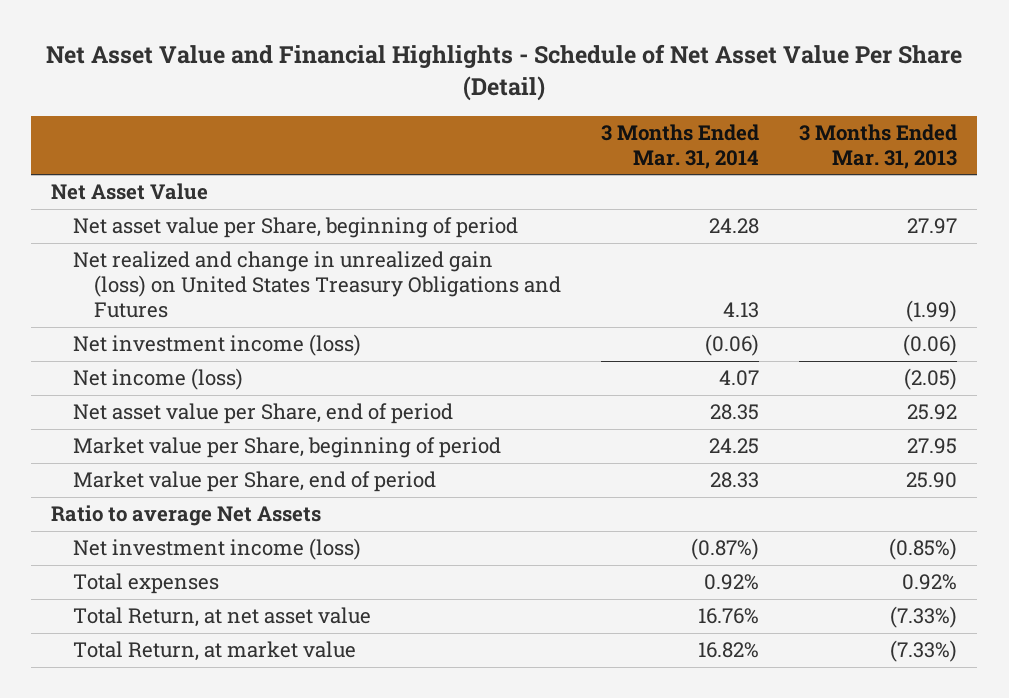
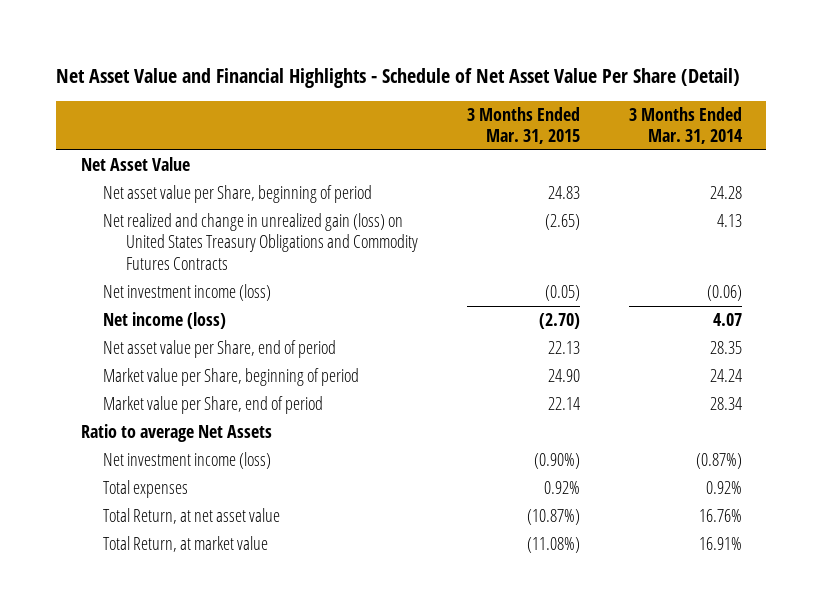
- | 3 Months Ended Mar. 31, 2014 | 3 Months Ended Mar. 31, 2013
+ | 3 Months Ended Mar. 31, 2015 | 3 Months Ended Mar. 31, 2014
- Net realized and change in unrealized gain (loss) on United States Treasury Obligations and Futures | 4.13 | (1.99)
+ Net realized and change in unrealized gain (loss) on United States Treasury Obligations and Commodity Futures Contracts | (2.65) | 4.13
- Market value per Share, beginning of period | 24.25 | 27.95
- Market value per Share, end of period | 28.33 | 25.90
+ Market value per Share, beginning of period | 24.90 | 24.24
+ Market value per Share, end of period | 22.14 | 28.34
- Total Return, at market value | 16.82% | (7.33%)
+ Total Return, at market value | (11.08%) | 16.91%

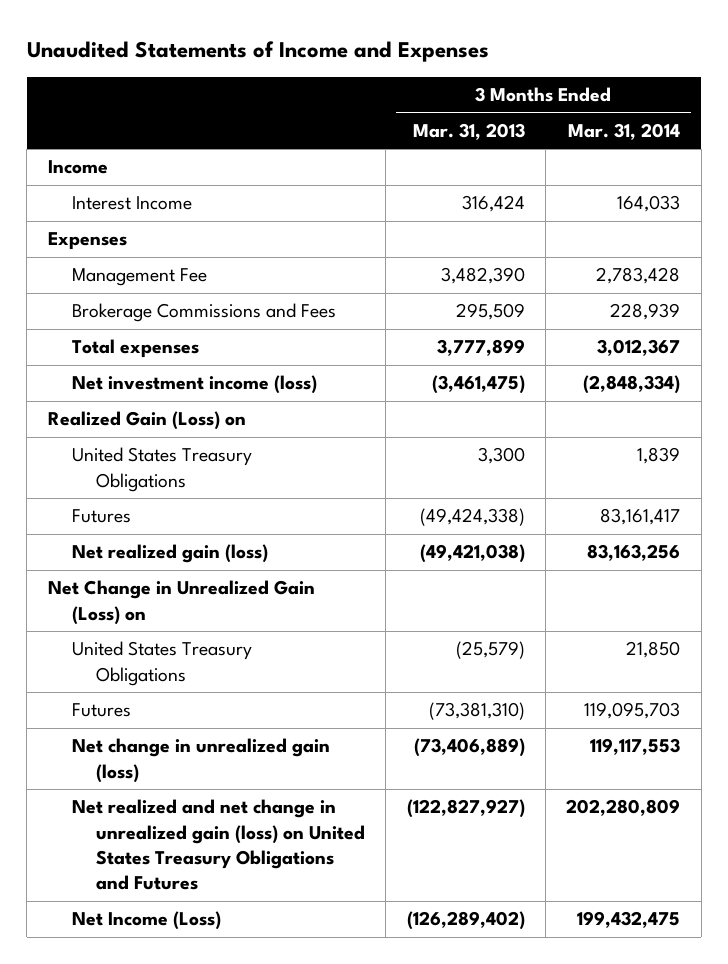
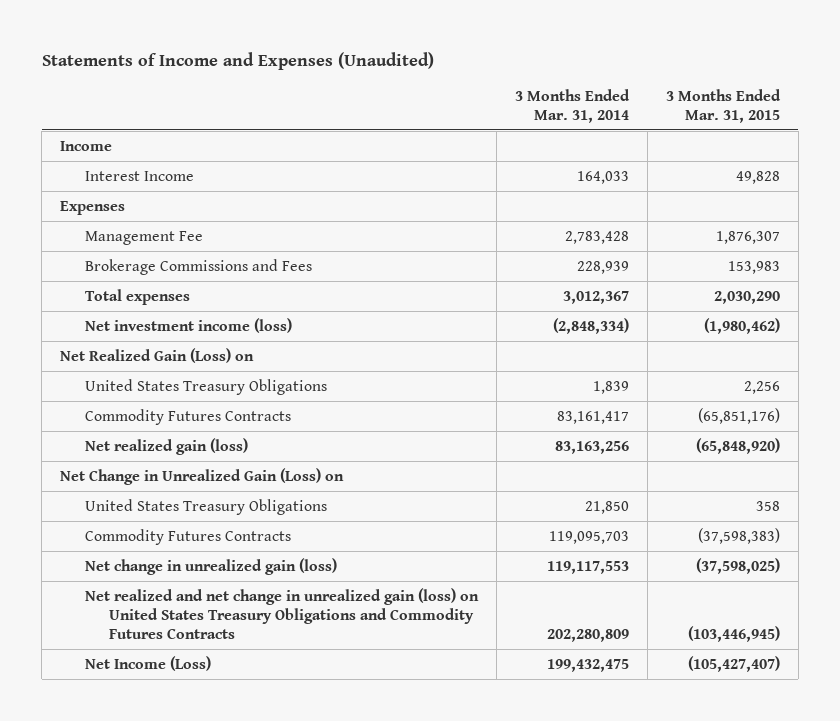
- Unaudited Statements of Income and Expenses
+ Statements of Income and Expenses (Unaudited)
- | 3 Months Ended Mar. 31, 2013 | 3 Months Ended Mar. 31, 2014
+ | 3 Months Ended Mar. 31, 2014 | 3 Months Ended Mar. 31, 2015
- Realized Gain (Loss) on
+ Net Realized Gain (Loss) on
- Futures | (49,424,338) | 83,161,417
+ Commodity Futures Contracts | 83,161,417 | (65,851,176)
- Futures | (73,381,310) | 119,095,703
+ Commodity Futures Contracts | 119,095,703 | (37,598,383)
- Net realized and net change in unrealized gain (loss) on United States Treasury Obligations and Futures | (122,827,927) | 202,280,809
+ Net realized and net change in unrealized gain (loss) on United States Treasury Obligations and Commodity Futures Contracts | 202,280,809 | (103,446,945)

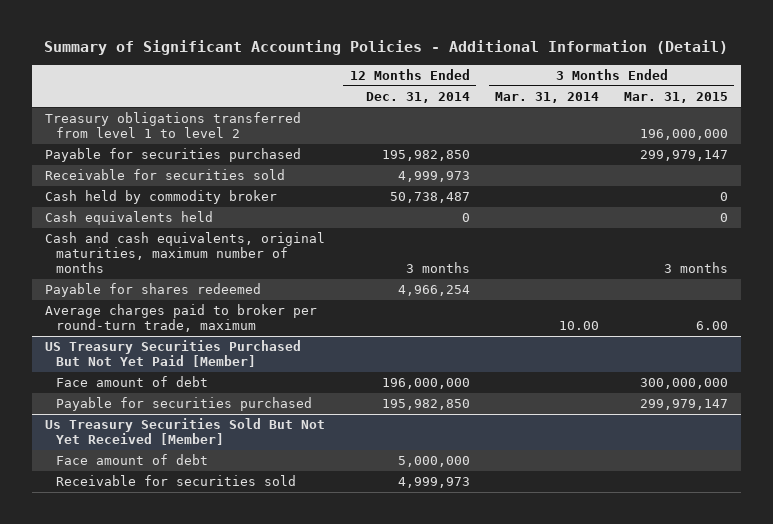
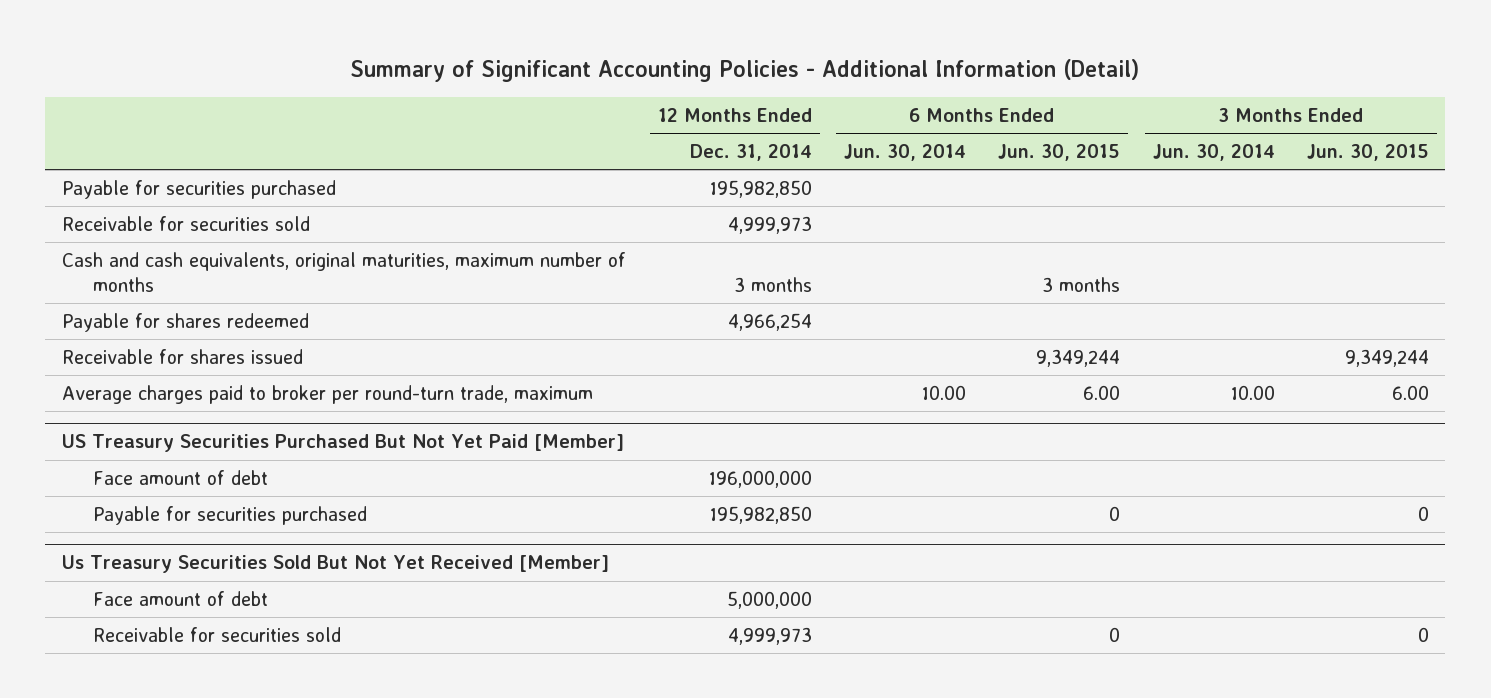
- | 12 Months Ended Dec. 31, 2014 | 3 Months Ended Mar. 31, 2014 | 3 Months Ended Mar. 31, 2015
+ | 12 Months Ended Dec. 31, 2014 | 6 Months Ended Jun. 30, 2014 | 6 Months Ended Jun. 30, 2015 | 3 Months Ended Jun. 30, 2014 | 3 Months Ended Jun. 30, 2015
- Treasury obligations transferred from level 1 to level 2 | | | 196,000,000
- Cash held by commodity broker | 50,738,487 | | 0
- Cash equivalents held | 0 | | 0
+ Receivable for shares issued | | | 9,349,244 | | 9,349,244

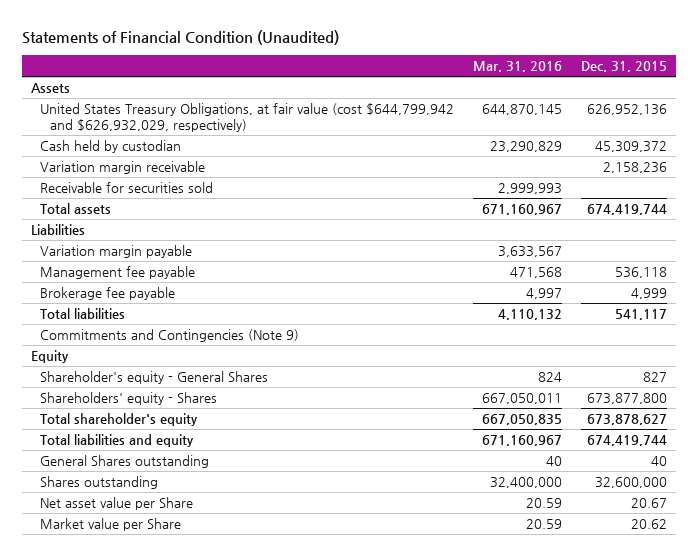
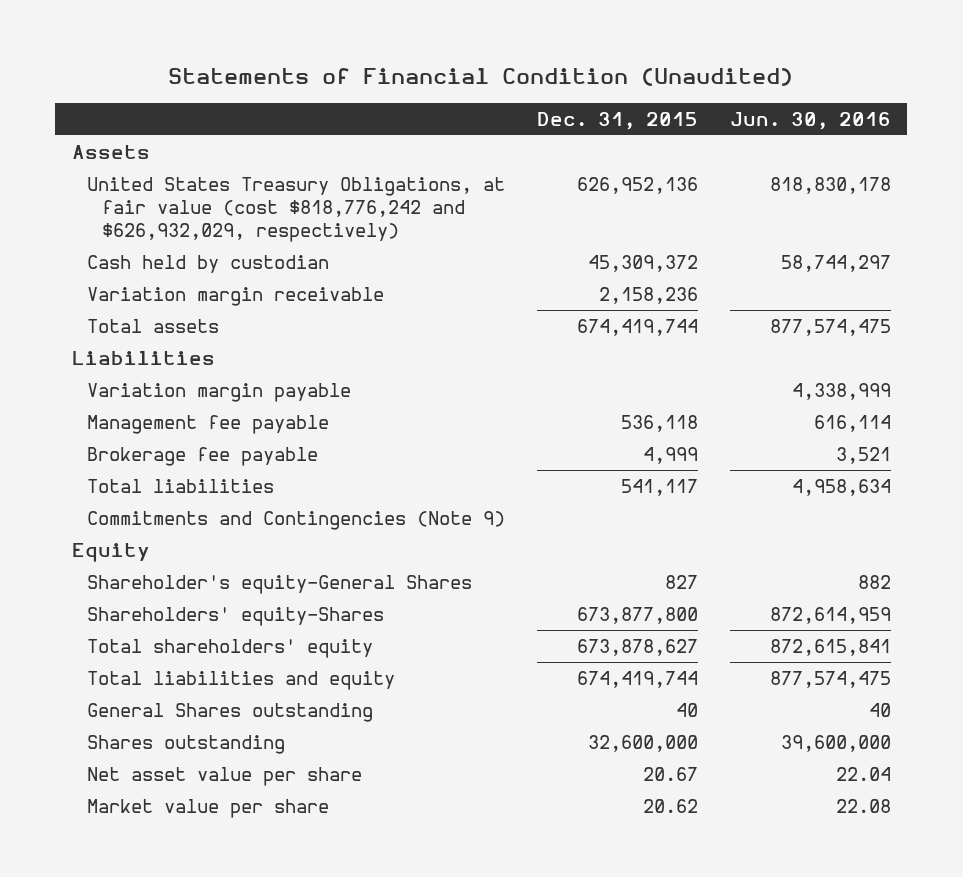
- | Mar. 31, 2016 | Dec. 31, 2015
+ | Dec. 31, 2015 | Jun. 30, 2016
- United States Treasury Obligations, at fair value (cost $644,799,942 and $626,932,029, respectively) | 644,870,145 | 626,952,136
+ United States Treasury Obligations, at fair value (cost $818,776,242 and $626,932,029, respectively) | 626,952,136 | 818,830,178
- Receivable for securities sold | 2,999,993 |
- Shareholder's equity - General Shares | 824 | 827
- Shareholders' equity - Shares | 667,050,011 | 673,877,800
- Total shareholder's equity | 667,050,835 | 673,878,627
+ Shareholder's equity-General Shares | 827 | 882
+ Shareholders' equity-Shares | 673,877,800 | 872,614,959
+ Total shareholders' equity | 673,878,627 | 872,615,841
- Net asset value per Share | 20.59 | 20.67
- Market value per Share | 20.59 | 20.62
+ Net asset value per share | 20.67 | 22.04
+ Market value per share | 20.62 | 22.08

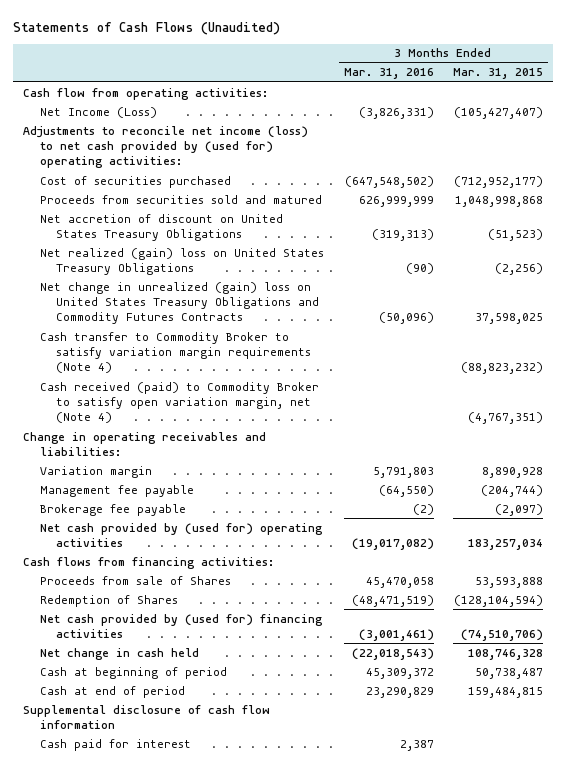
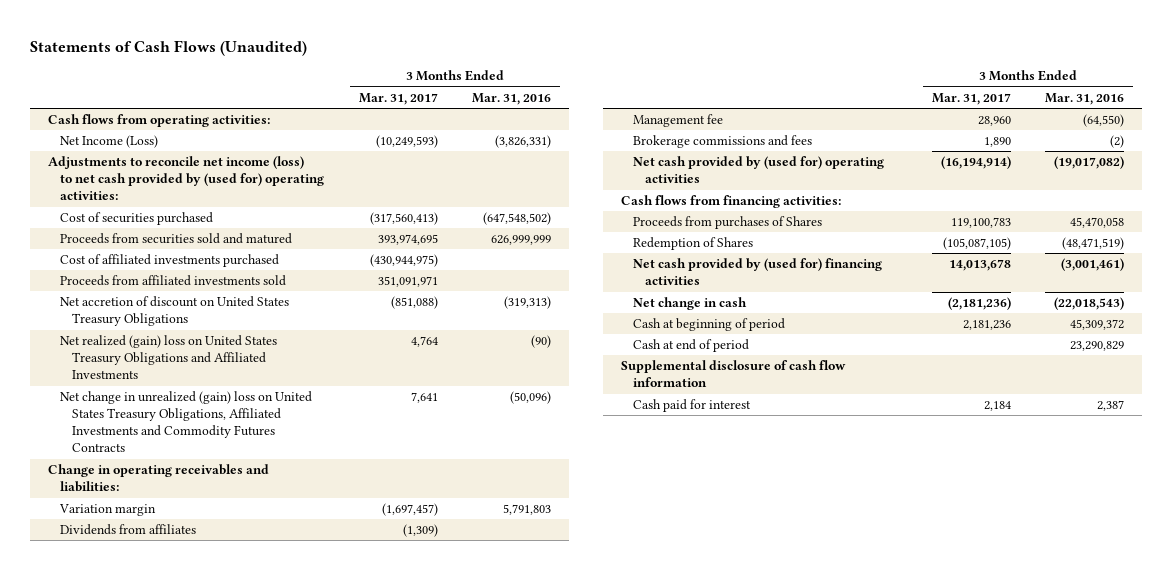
- | 3 Months Ended Mar. 31, 2016 | 3 Months Ended Mar. 31, 2015
+ | 3 Months Ended Mar. 31, 2017 | 3 Months Ended Mar. 31, 2016
- Cash flow from operating activities:
+ Cash flows from operating activities:
+ Cost of affiliated investments purchased | (430,944,975) |
+ Proceeds from affiliated investments sold | 351,091,971 |
- Net realized (gain) loss on United States Treasury Obligations | (90) | (2,256)
- Net change in unrealized (gain) loss on United States Treasury Obligations and Commodity Futures Contracts | (50,096) | 37,598,025
- Cash transfer to Commodity Broker to satisfy variation margin requirements (Note 4) | | (88,823,232)
- Cash received (paid) to Commodity Broker to satisfy open variation margin, net (Note 4) | | (4,767,351)
+ Net realized (gain) loss on United States Treasury Obligations and Affiliated Investments | 4,764 | (90)
+ Net change in unrealized (gain) loss on United States Treasury Obligations, Affiliated Investments and Commodity Futures Contracts | 7,641 | (50,096)
- Management fee payable | (64,550) | (204,744)
- Brokerage fee payable | (2) | (2,097)
+ Dividends from affiliates | (1,309) |
+ Management fee | 28,960 | (64,550)
+ Brokerage commissions and fees | 1,890 | (2)
- Proceeds from sale of Shares | 45,470,058 | 53,593,888
+ Proceeds from purchases of Shares | 119,100,783 | 45,470,058
- Net change in cash held | (22,018,543) | 108,746,328
+ Net change in cash | (2,181,236) | (22,018,543)

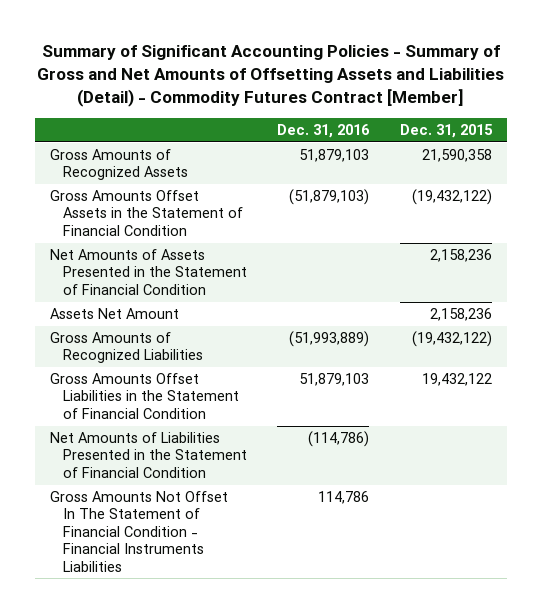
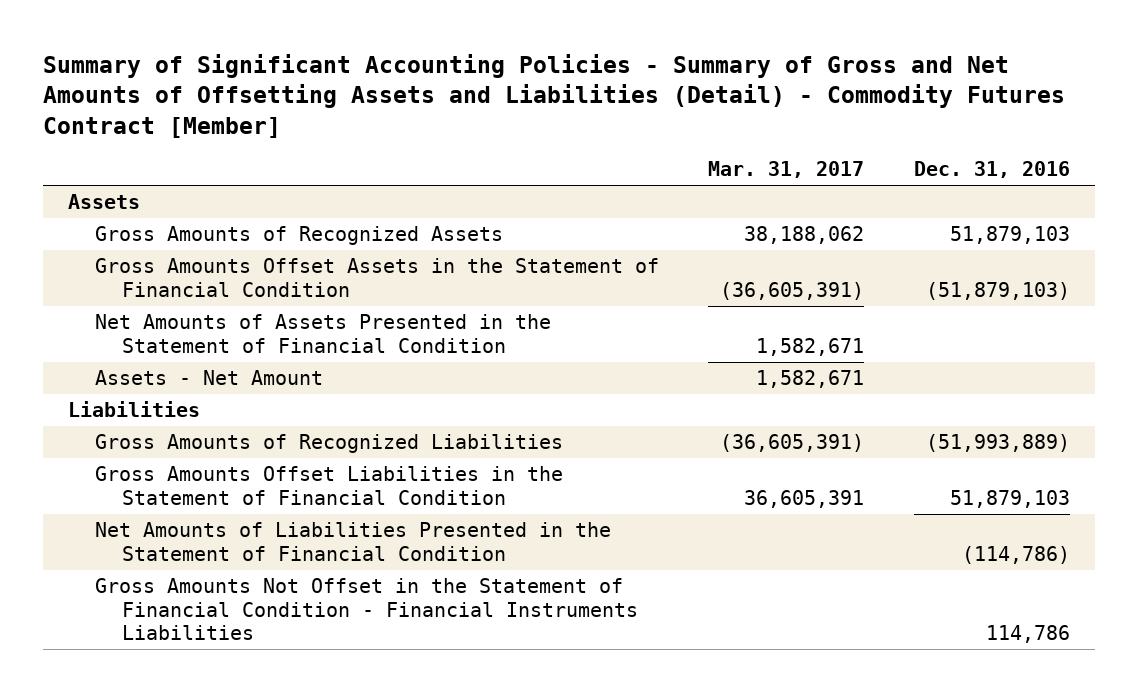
- | Dec. 31, 2016 | Dec. 31, 2015
+ | Mar. 31, 2017 | Dec. 31, 2016
+ Assets
- Assets Net Amount | | 2,158,236
+ Assets - Net Amount | 1,582,671 |
+ Liabilities
- Gross Amounts Not Offset In The Statement of Financial Condition - Financial Instruments Liabilities | 114,786 |
+ Gross Amounts Not Offset in the Statement of Financial Condition - Financial Instruments Liabilities | | 114,786

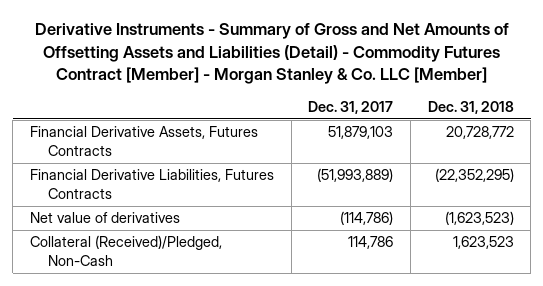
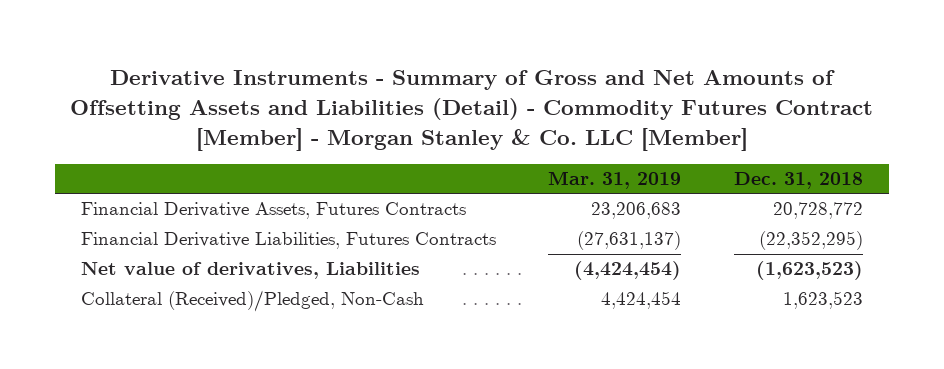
- | Dec. 31, 2017 | Dec. 31, 2018
+ | Mar. 31, 2019 | Dec. 31, 2018
- Net value of derivatives | (114,786) | (1,623,523)
+ Net value of derivatives, Liabilities | (4,424,454) | (1,623,523)

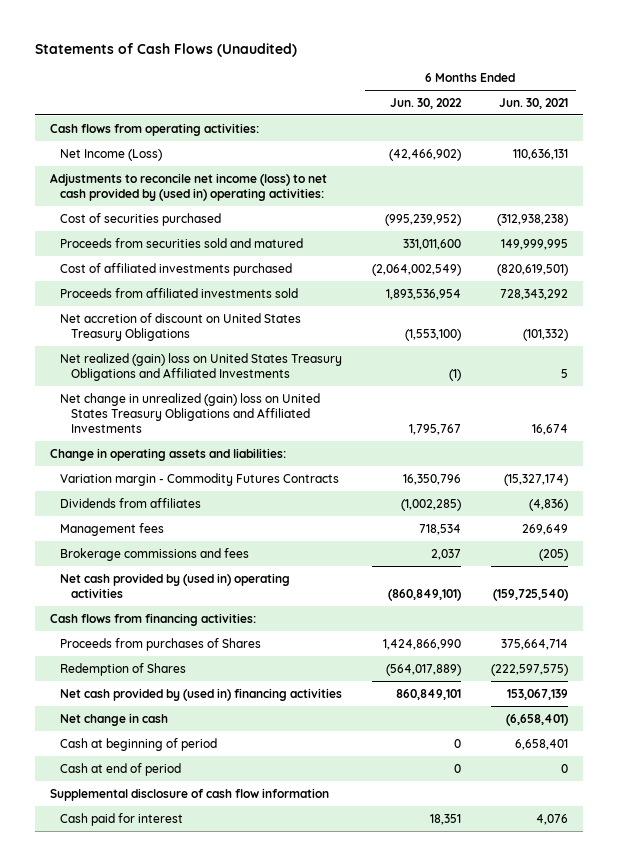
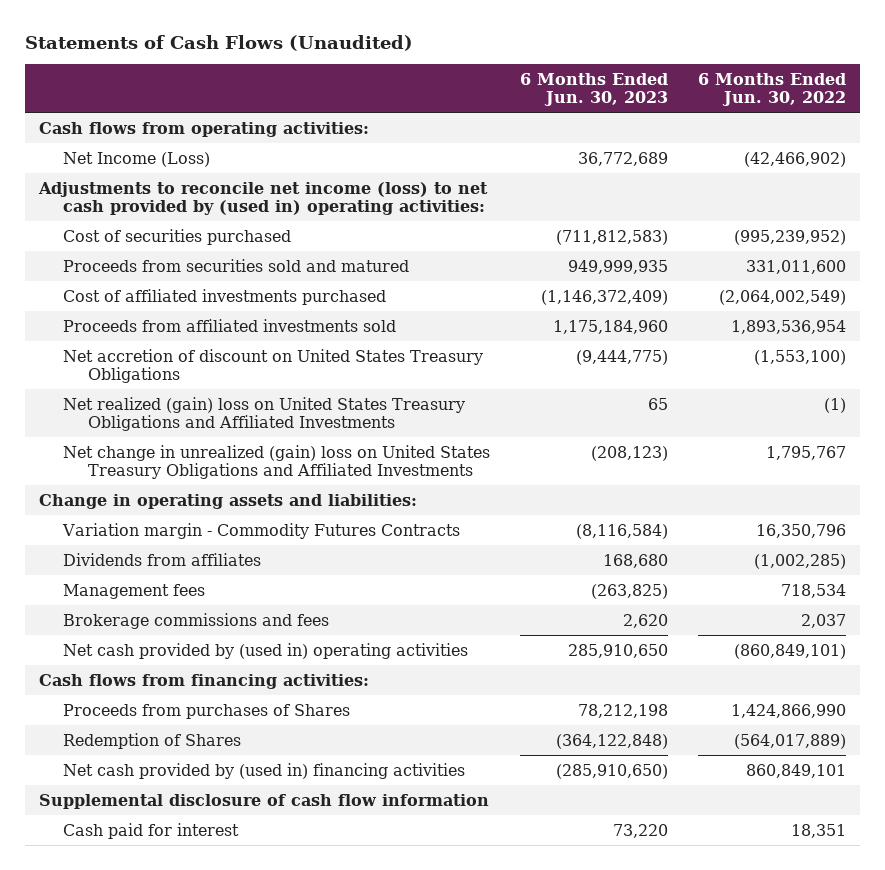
- | 6 Months Ended Jun. 30, 2022 | 6 Months Ended Jun. 30, 2021
+ | 6 Months Ended Jun. 30, 2023 | 6 Months Ended Jun. 30, 2022
- Net change in cash | | (6,658,401)
- Cash at beginning of period | 0 | 6,658,401
- Cash at end of period | 0 | 0

